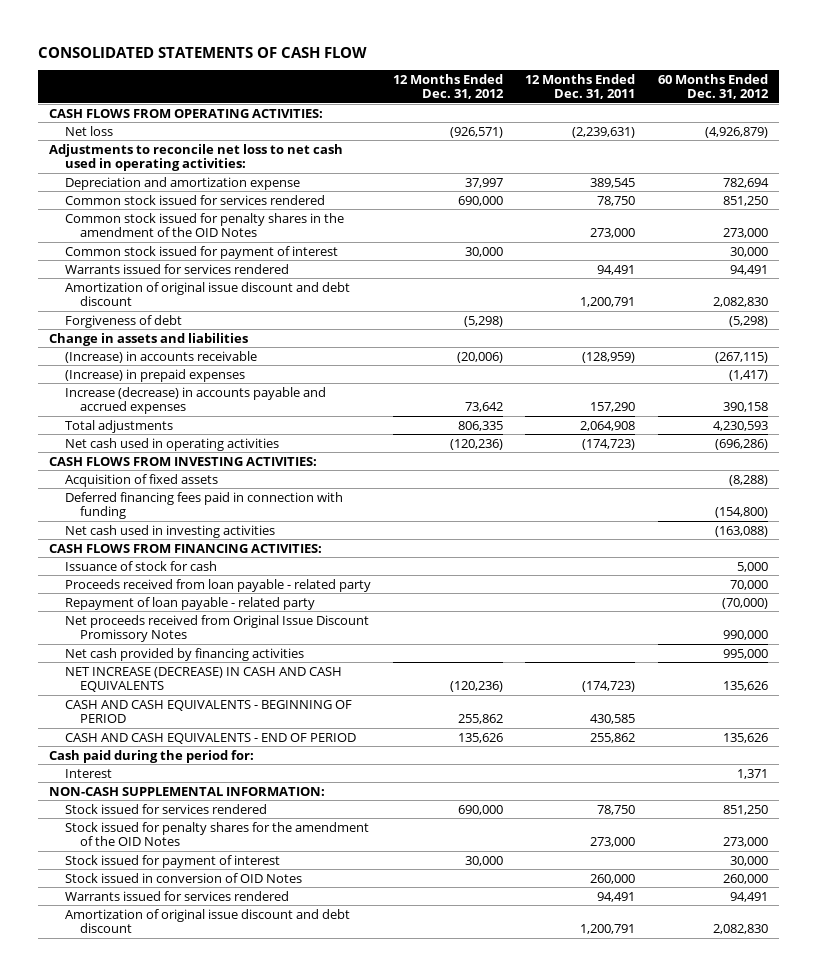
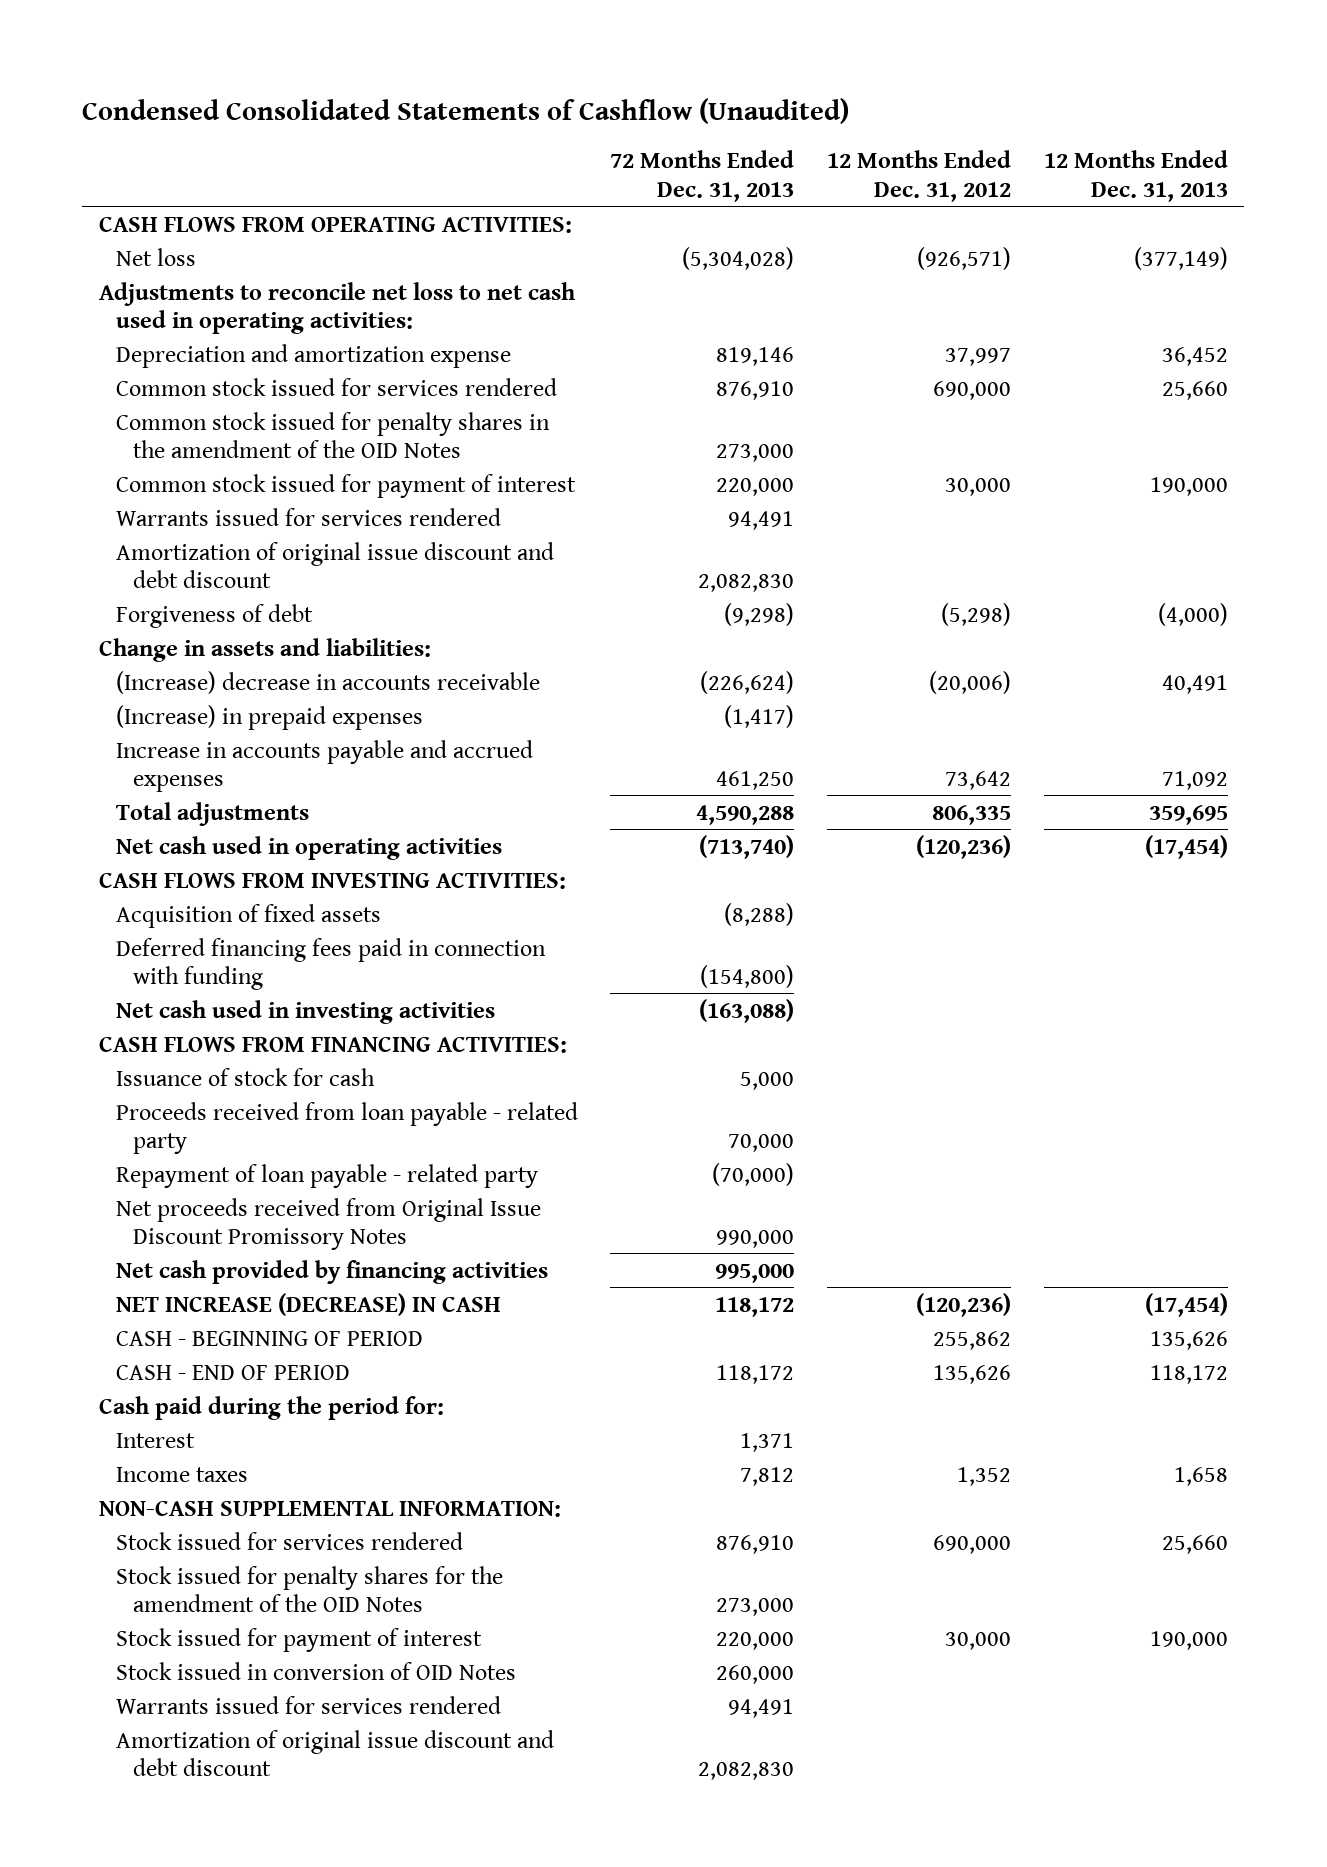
- CONSOLIDATED STATEMENTS OF CASH FLOW
+ Condensed Consolidated Statements of Cashflow (Unaudited)
- | 12 Months Ended Dec. 31, 2012 | 12 Months Ended Dec. 31, 2011 | 60 Months Ended Dec. 31, 2012
+ | 72 Months Ended Dec. 31, 2013 | 12 Months Ended Dec. 31, 2012 | 12 Months Ended Dec. 31, 2013
- Change in assets and liabilities
- (Increase) in accounts receivable | (20,006) | (128,959) | (267,115)
+ Change in assets and liabilities:
+ (Increase) decrease in accounts receivable | (226,624) | (20,006) | 40,491
- Increase (decrease) in accounts payable and accrued expenses | 73,642 | 157,290 | 390,158
+ Increase in accounts payable and accrued expenses | 461,250 | 73,642 | 71,092
- NET INCREASE (DECREASE) IN CASH AND CASH EQUIVALENTS | (120,236) | (174,723) | 135,626
- CASH AND CASH EQUIVALENTS - BEGINNING OF PERIOD | 255,862 | 430,585 |
- CASH AND CASH EQUIVALENTS - END OF PERIOD | 135,626 | 255,862 | 135,626
+ NET INCREASE (DECREASE) IN CASH | 118,172 | (120,236) | (17,454)
+ CASH - BEGINNING OF PERIOD | | 255,862 | 135,626
+ CASH - END OF PERIOD | 118,172 | 135,626 | 118,172
+ Income taxes | 7,812 | 1,352 | 1,658

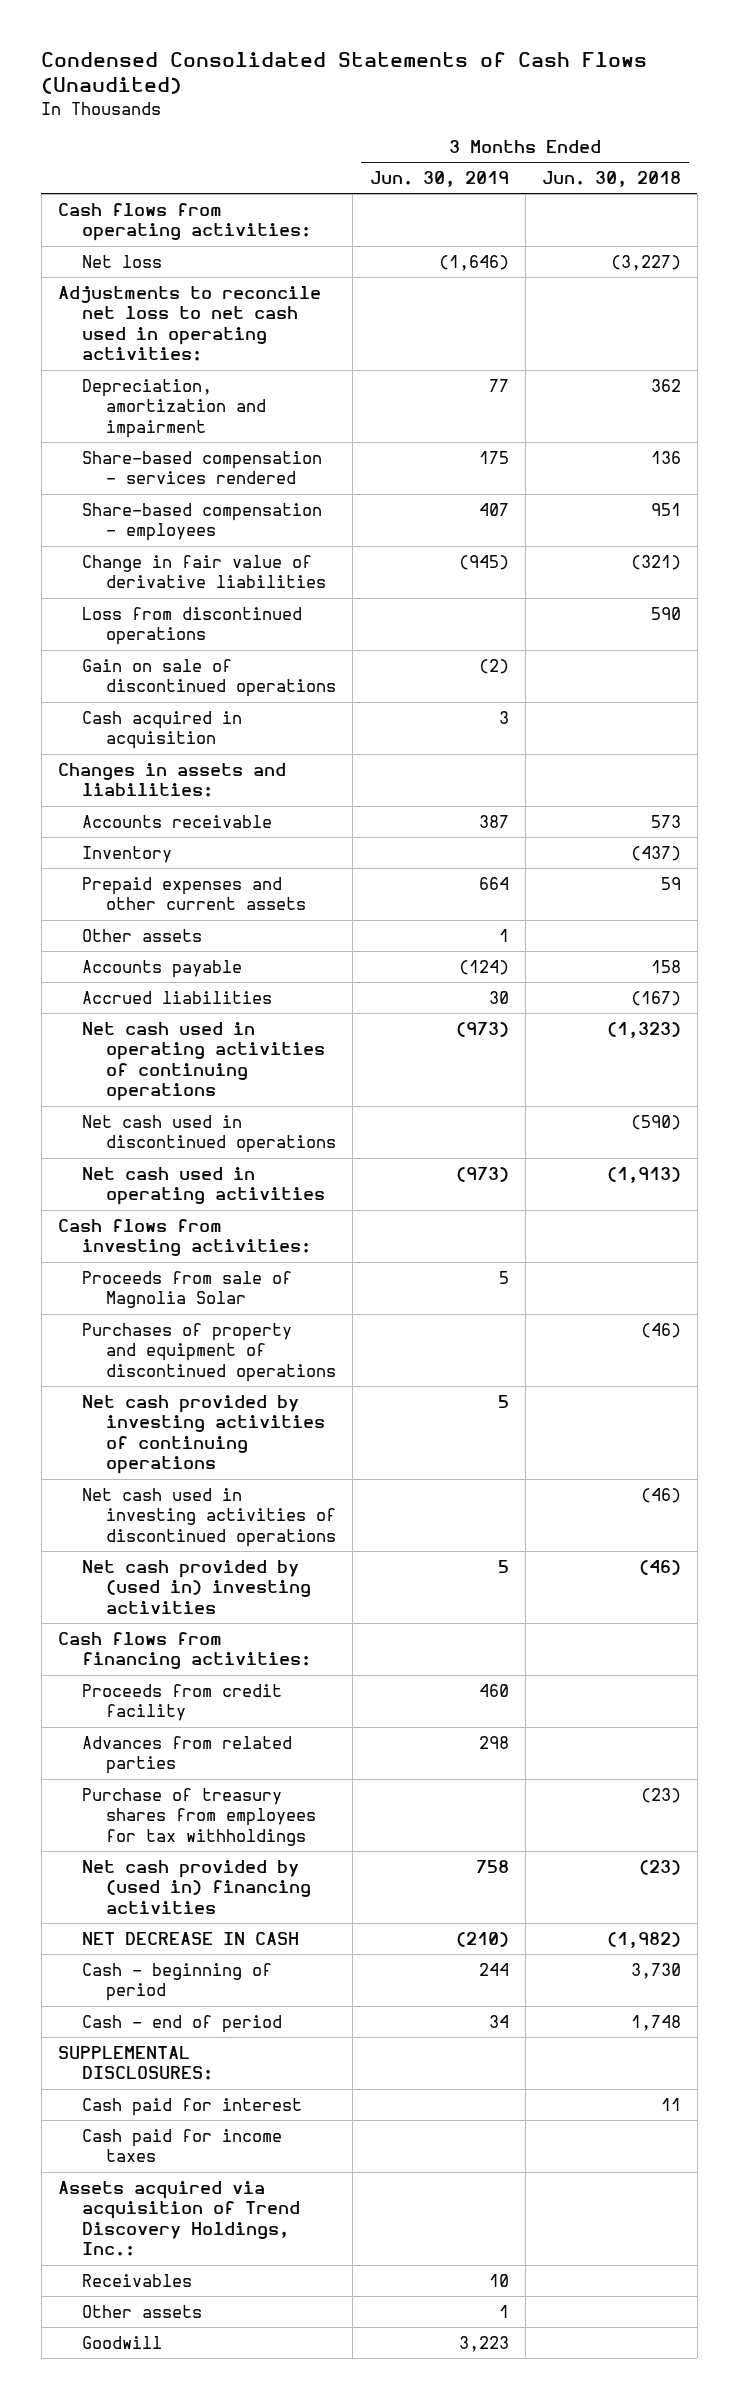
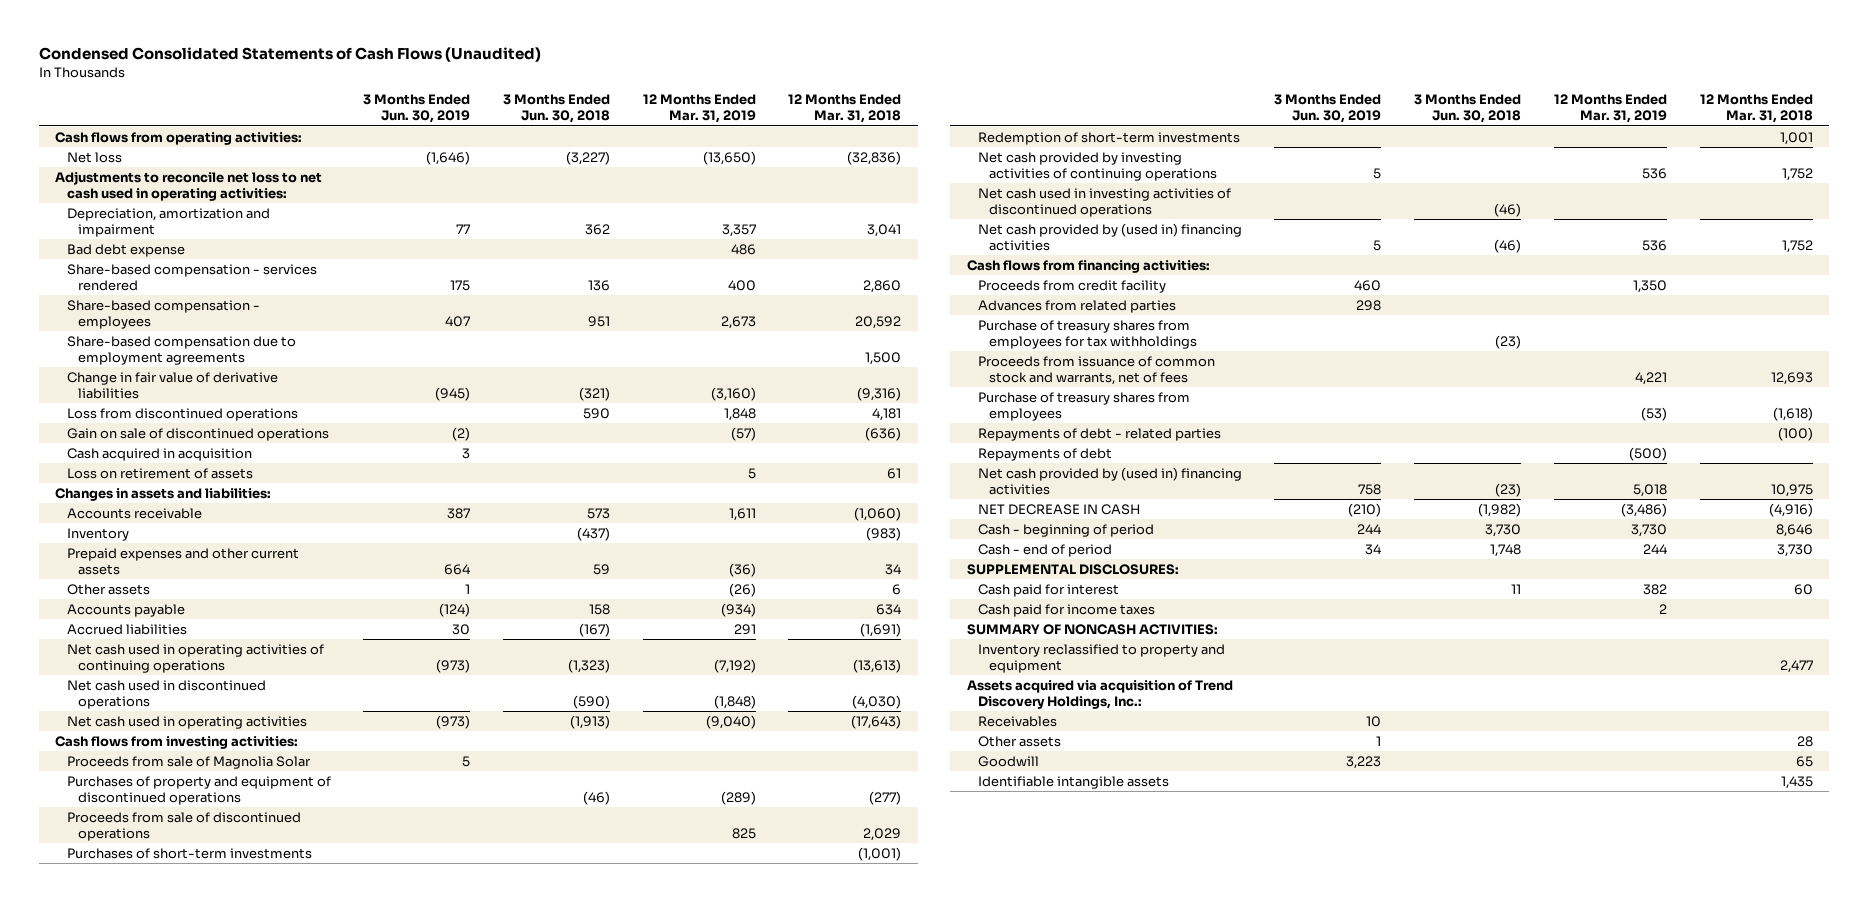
- | 3 Months Ended Jun. 30, 2019 | 3 Months Ended Jun. 30, 2018
+ | 3 Months Ended Jun. 30, 2019 | 3 Months Ended Jun. 30, 2018 | 12 Months Ended Mar. 31, 2019 | 12 Months Ended Mar. 31, 2018
+ Bad debt expense | | | 486 |
+ Share-based compensation due to employment agreements | | | | 1,500
+ Loss on retirement of assets | | | 5 | 61
+ Proceeds from sale of discontinued operations | | | 825 | 2,029
+ Purchases of short-term investments | | | | (1,001)
+ Redemption of short-term investments | | | | 1,001
- Net cash provided by (used in) investing activities | 5 | (46)
+ Net cash provided by (used in) financing activities | 5 | (46) | 536 | 1,752
+ Proceeds from issuance of common stock and warrants, net of fees | | | 4,221 | 12,693
+ Purchase of treasury shares from employees | | | (53) | (1,618)
+ Repayments of debt - related parties | | | | (100)
+ Repayments of debt | | | (500) |
+ SUMMARY OF NONCASH ACTIVITIES:
+ Inventory reclassified to property and equipment | | | | 2,477
+ Identifiable intangible assets | | | | 1,435

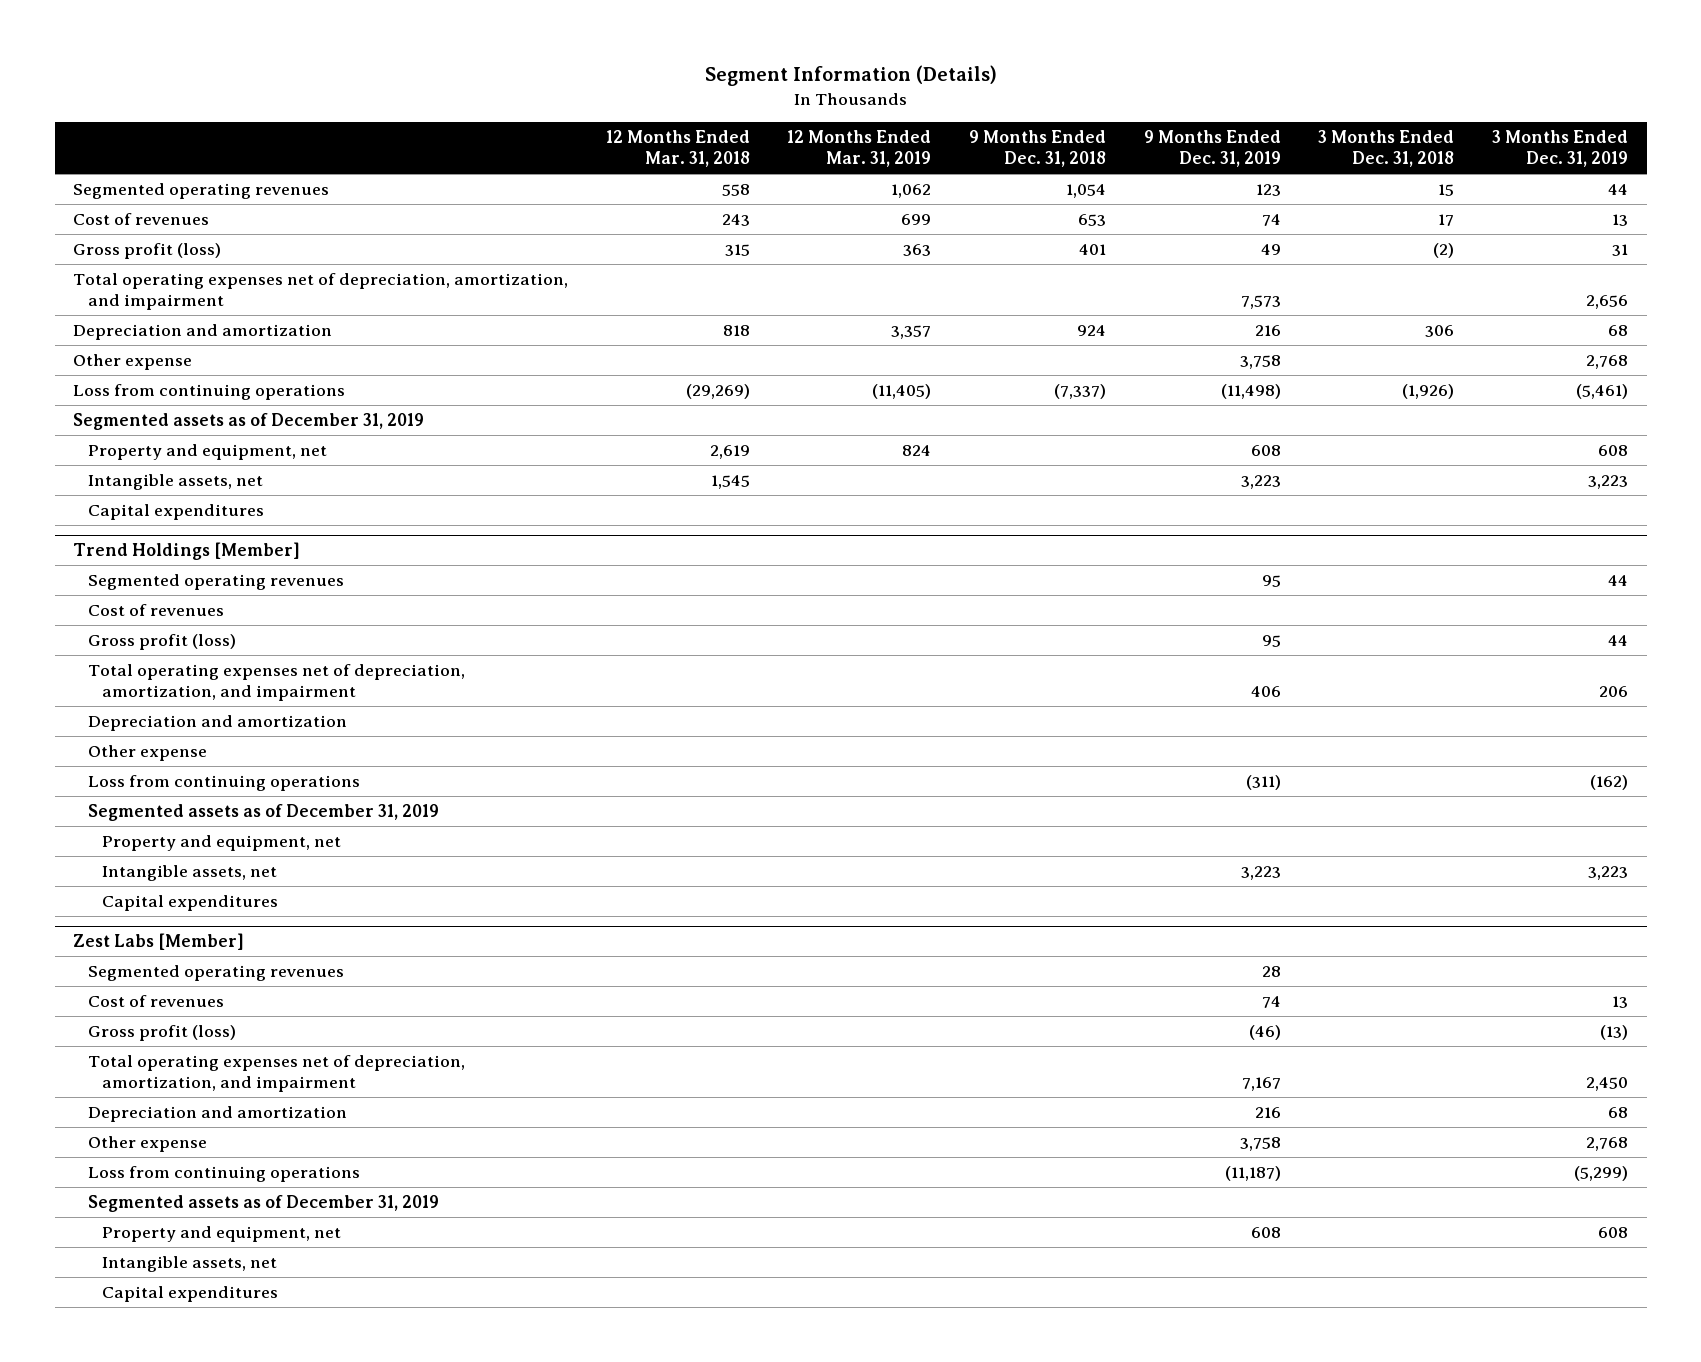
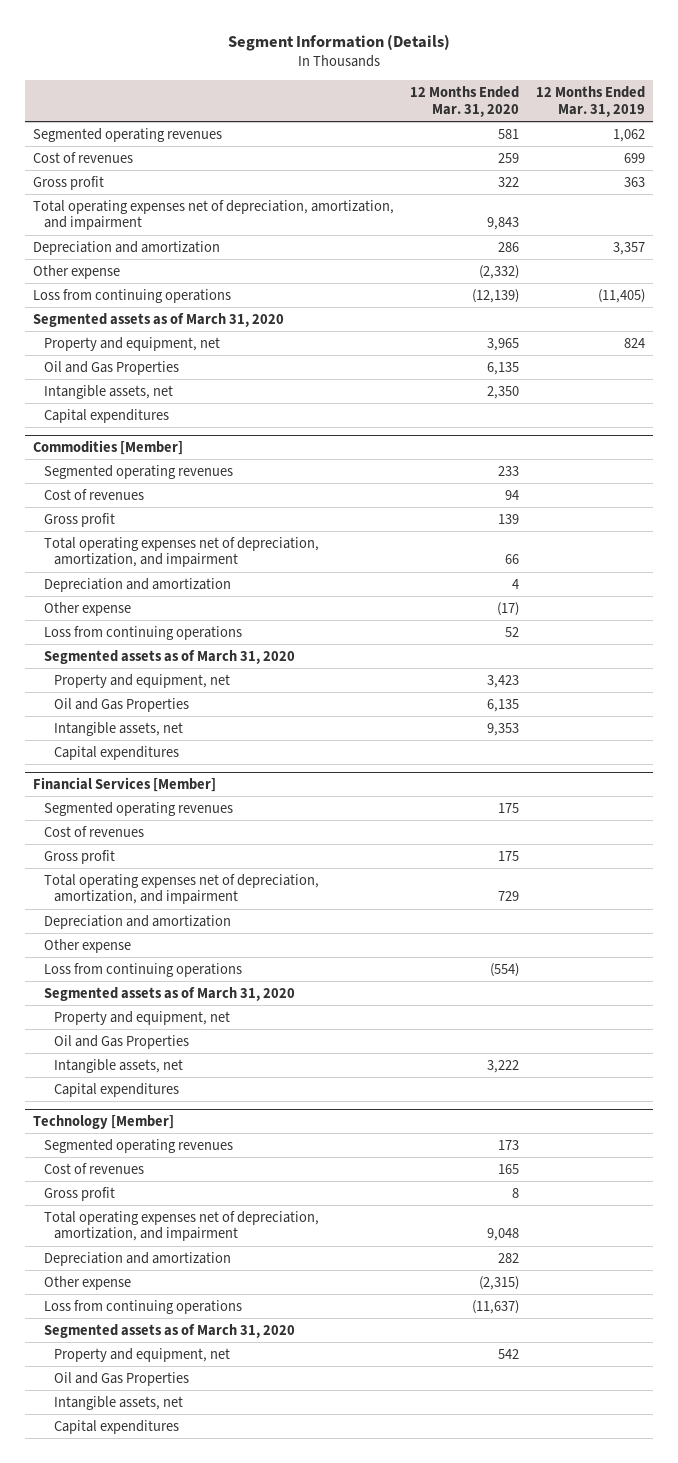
- | 12 Months Ended Mar. 31, 2018 | 12 Months Ended Mar. 31, 2019 | 9 Months Ended Dec. 31, 2018 | 9 Months Ended Dec. 31, 2019 | 3 Months Ended Dec. 31, 2018 | 3 Months Ended Dec. 31, 2019
+ | 12 Months Ended Mar. 31, 2020 | 12 Months Ended Mar. 31, 2019
- Gross profit (loss) | 315 | 363 | 401 | 49 | (2) | 31
+ Gross profit | 322 | 363
- Segmented assets as of December 31, 2019
+ Segmented assets as of March 31, 2020
+ Oil and Gas Properties | 6,135 |
- Trend Holdings [Member]
+ Commodities [Member]
+ Segmented operating revenues | 233 |
+ Cost of revenues | 94 |
+ Gross profit | 139 |
+ Total operating expenses net of depreciation, amortization, and impairment | 66 |
+ Depreciation and amortization | 4 |
+ Other expense | (17) |
+ Loss from continuing operations | 52 |
+ Segmented assets as of March 31, 2020
+ Property and equipment, net | 3,423 |
+ Oil and Gas Properties | 6,135 |
+ Intangible assets, net | 9,353 |
+ Capital expenditures
+ Financial Services [Member]
- Gross profit (loss) | | | | 95 | | 44
+ Gross profit | 175 |
- Segmented assets as of December 31, 2019
+ Segmented assets as of March 31, 2020
+ Oil and Gas Properties
- Zest Labs [Member]
+ Technology [Member]
- Gross profit (loss) | | | | (46) | | (13)
+ Gross profit | 8 |
- Segmented assets as of December 31, 2019
+ Segmented assets as of March 31, 2020
+ Oil and Gas Properties

